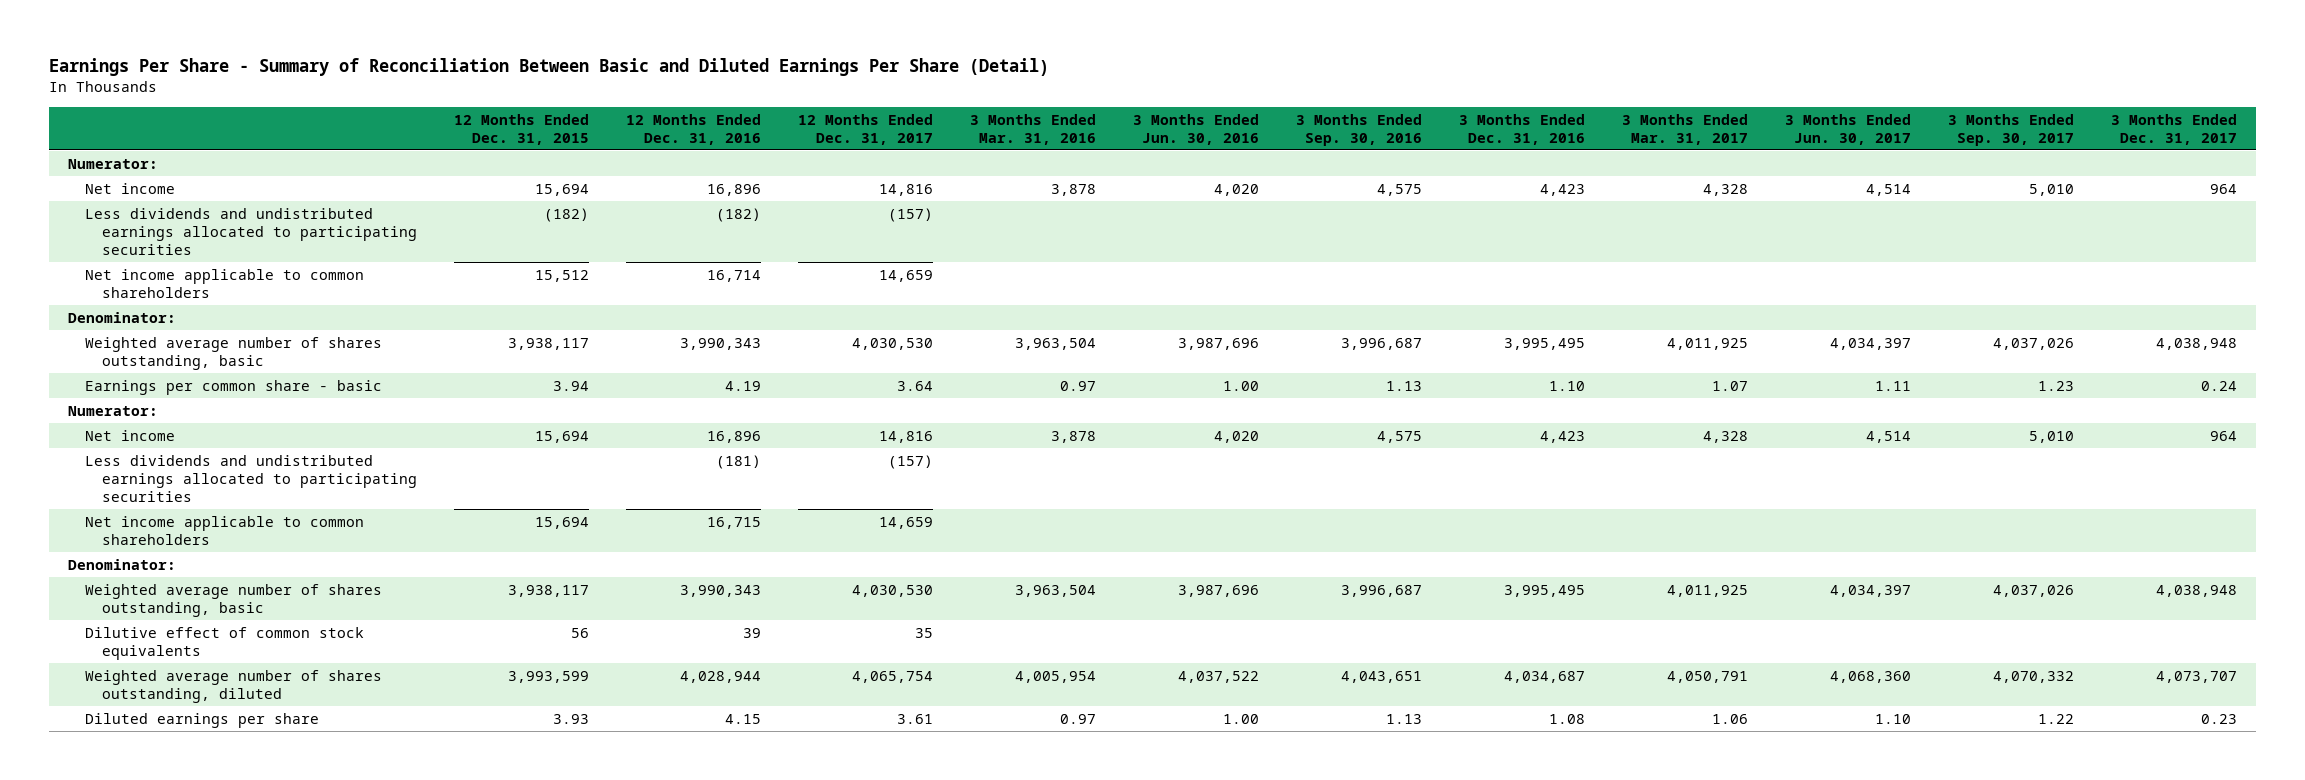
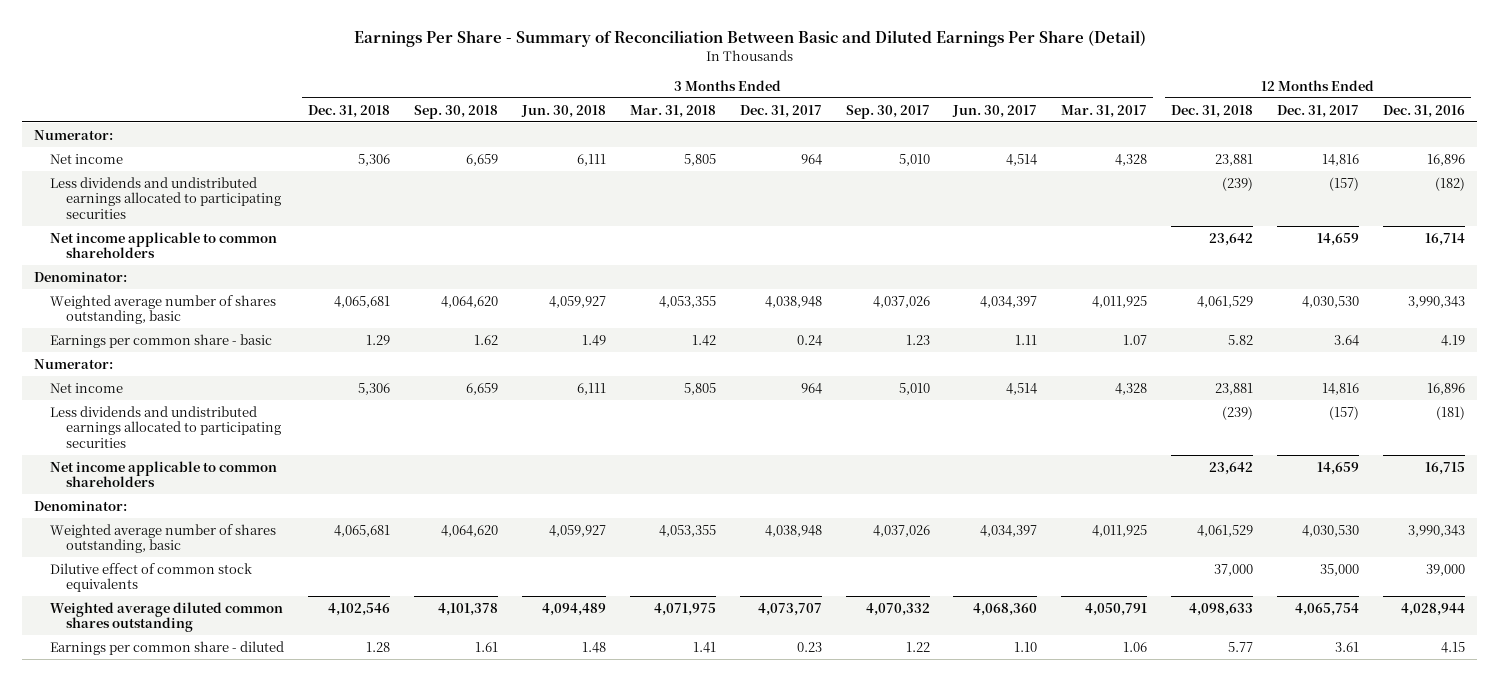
- | 12 Months Ended Dec. 31, 2015 | 12 Months Ended Dec. 31, 2016 | 12 Months Ended Dec. 31, 2017 | 3 Months Ended Mar. 31, 2016 | 3 Months Ended Jun. 30, 2016 | 3 Months Ended Sep. 30, 2016 | 3 Months Ended Dec. 31, 2016 | 3 Months Ended Mar. 31, 2017 | 3 Months Ended Jun. 30, 2017 | 3 Months Ended Sep. 30, 2017 | 3 Months Ended Dec. 31, 2017
+ | 3 Months Ended Dec. 31, 2018 | 3 Months Ended Sep. 30, 2018 | 3 Months Ended Jun. 30, 2018 | 3 Months Ended Mar. 31, 2018 | 3 Months Ended Dec. 31, 2017 | 3 Months Ended Sep. 30, 2017 | 3 Months Ended Jun. 30, 2017 | 3 Months Ended Mar. 31, 2017 | 12 Months Ended Dec. 31, 2018 | 12 Months Ended Dec. 31, 2017 | 12 Months Ended Dec. 31, 2016
- Dilutive effect of common stock equivalents | 56 | 39 | 35 | | | | | | | |
- Weighted average number of shares outstanding, diluted | 3,993,599 | 4,028,944 | 4,065,754 | 4,005,954 | 4,037,522 | 4,043,651 | 4,034,687 | 4,050,791 | 4,068,360 | 4,070,332 | 4,073,707
- Diluted earnings per share | 3.93 | 4.15 | 3.61 | 0.97 | 1.00 | 1.13 | 1.08 | 1.06 | 1.10 | 1.22 | 0.23
+ Dilutive effect of common stock equivalents | | | | | | | | | 37,000 | 35,000 | 39,000
+ Weighted average diluted common shares outstanding | 4,102,546 | 4,101,378 | 4,094,489 | 4,071,975 | 4,073,707 | 4,070,332 | 4,068,360 | 4,050,791 | 4,098,633 | 4,065,754 | 4,028,944
+ Earnings per common share - diluted | 1.28 | 1.61 | 1.48 | 1.41 | 0.23 | 1.22 | 1.10 | 1.06 | 5.77 | 3.61 | 4.15

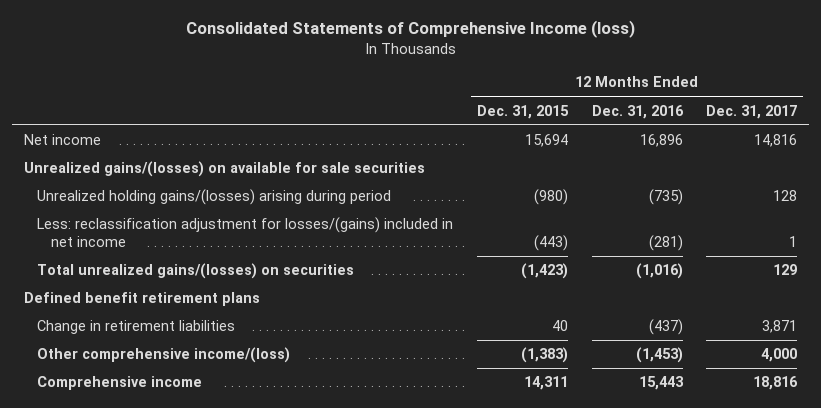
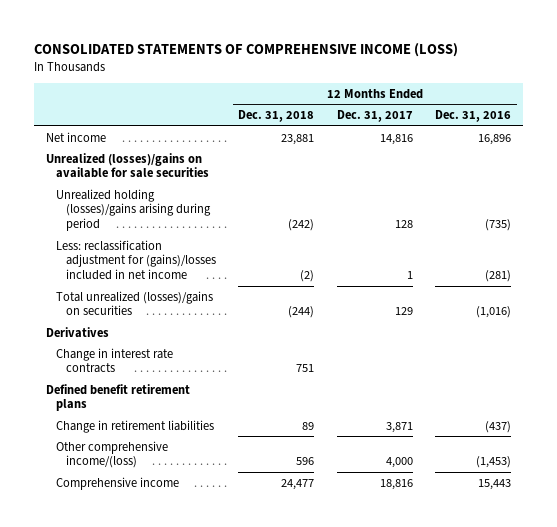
- Consolidated Statements of Comprehensive Income (loss)
+ CONSOLIDATED STATEMENTS OF COMPREHENSIVE INCOME (LOSS)
- | 12 Months Ended Dec. 31, 2015 | 12 Months Ended Dec. 31, 2016 | 12 Months Ended Dec. 31, 2017
+ | 12 Months Ended Dec. 31, 2018 | 12 Months Ended Dec. 31, 2017 | 12 Months Ended Dec. 31, 2016
- Unrealized gains/(losses) on available for sale securities
- Unrealized holding gains/(losses) arising during period | (980) | (735) | 128
- Less: reclassification adjustment for losses/(gains) included in net income | (443) | (281) | 1
- Total unrealized gains/(losses) on securities | (1,423) | (1,016) | 129
+ Unrealized (losses)/gains on available for sale securities
+ Unrealized holding (losses)/gains arising during period | (242) | 128 | (735)
+ Less: reclassification adjustment for (gains)/losses included in net income | (2) | 1 | (281)
+ Total unrealized (losses)/gains on securities | (244) | 129 | (1,016)
+ Derivatives
+ Change in interest rate contracts | 751 | |

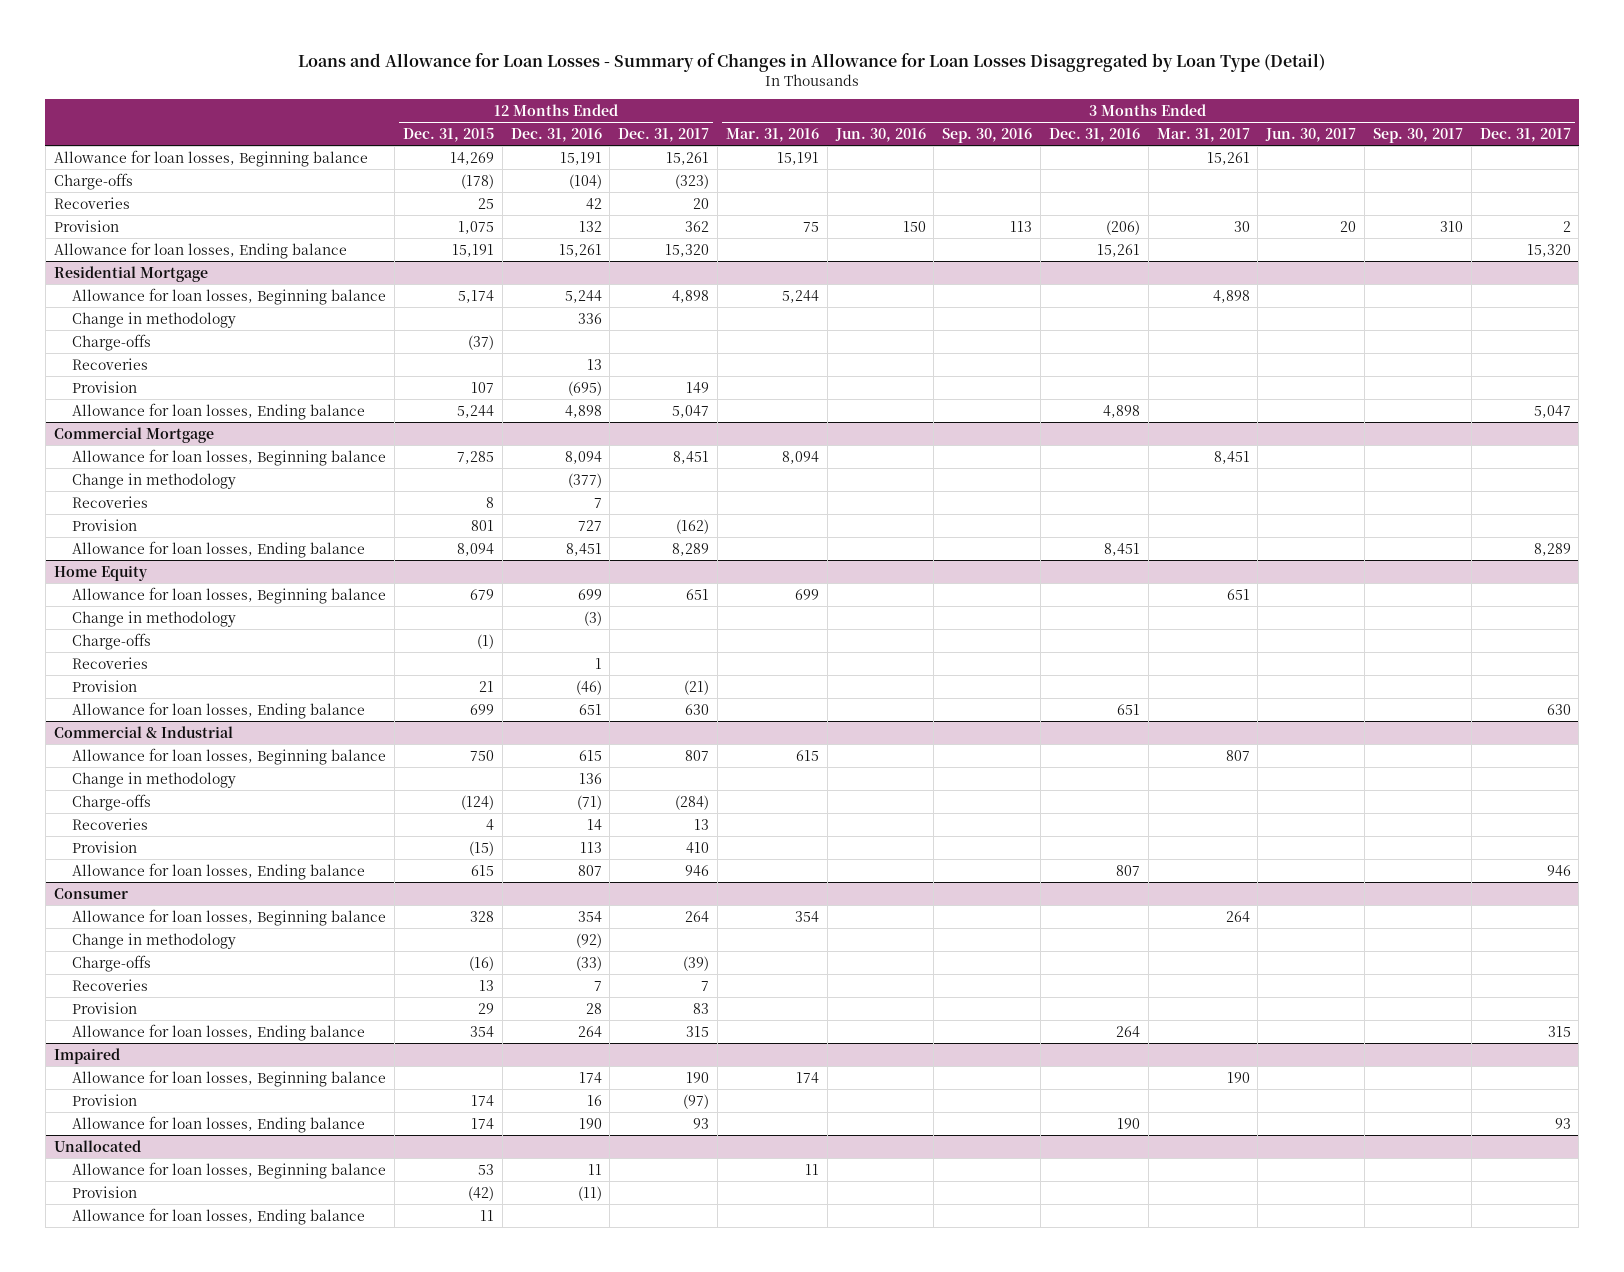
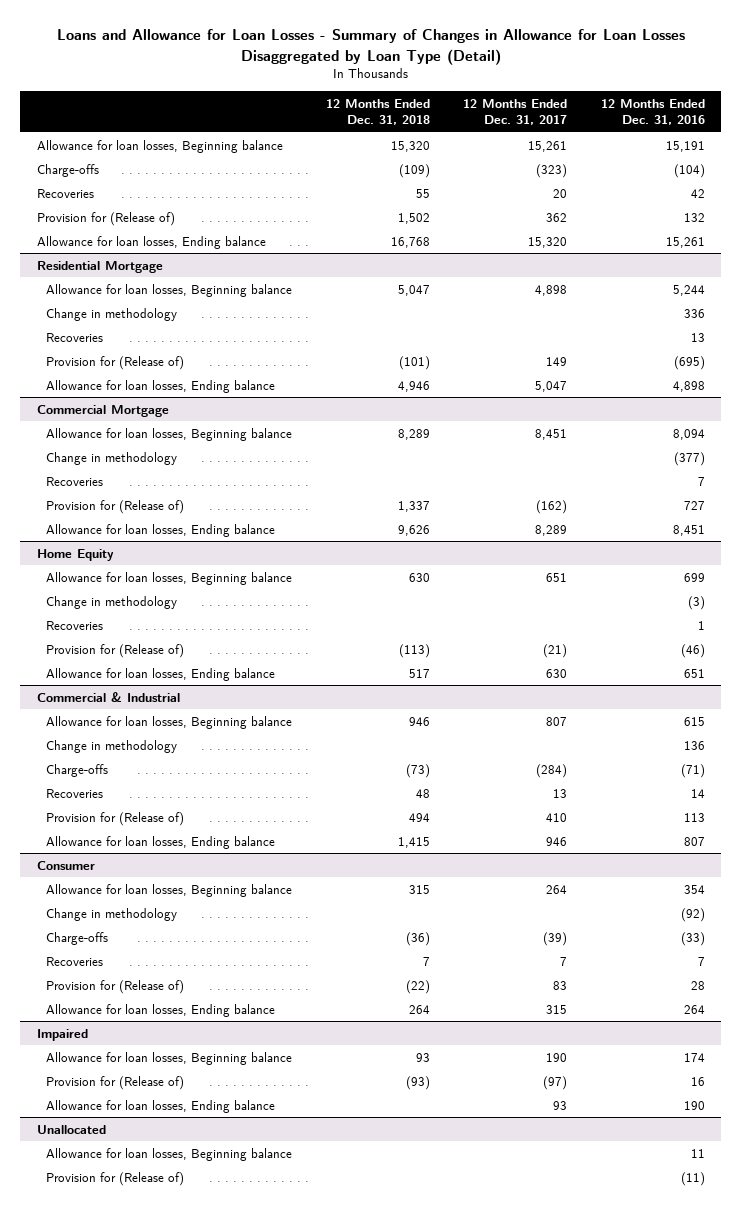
- | 12 Months Ended Dec. 31, 2015 | 12 Months Ended Dec. 31, 2016 | 12 Months Ended Dec. 31, 2017 | 3 Months Ended Mar. 31, 2016 | 3 Months Ended Jun. 30, 2016 | 3 Months Ended Sep. 30, 2016 | 3 Months Ended Dec. 31, 2016 | 3 Months Ended Mar. 31, 2017 | 3 Months Ended Jun. 30, 2017 | 3 Months Ended Sep. 30, 2017 | 3 Months Ended Dec. 31, 2017
+ | 12 Months Ended Dec. 31, 2018 | 12 Months Ended Dec. 31, 2017 | 12 Months Ended Dec. 31, 2016
- Provision | 1,075 | 132 | 362 | 75 | 150 | 113 | (206) | 30 | 20 | 310 | 2
+ Provision for (Release of) | 1,502 | 362 | 132
@ Residential Mortgage
- Charge-offs | (37) | | | | | | | | | |
- Provision | 107 | (695) | 149 | | | | | | | |
+ Provision for (Release of) | (101) | 149 | (695)
@ Commercial Mortgage
- Provision | 801 | 727 | (162) | | | | | | | |
+ Provision for (Release of) | 1,337 | (162) | 727
@ Home Equity
- Charge-offs | (1) | | | | | | | | | |
- Provision | 21 | (46) | (21) | | | | | | | |
+ Provision for (Release of) | (113) | (21) | (46)
@ Commercial & Industrial
- Provision | (15) | 113 | 410 | | | | | | | |
+ Provision for (Release of) | 494 | 410 | 113
@ Consumer
- Provision | 29 | 28 | 83 | | | | | | | |
+ Provision for (Release of) | (22) | 83 | 28
@ Impaired
- Provision | 174 | 16 | (97) | | | | | | | |
+ Provision for (Release of) | (93) | (97) | 16
@ Unallocated
- Provision | (42) | (11) | | | | | | | | |
- Allowance for loan losses, Ending balance | 11 | | | | | | | | | |
+ Provision for (Release of) | | | (11)

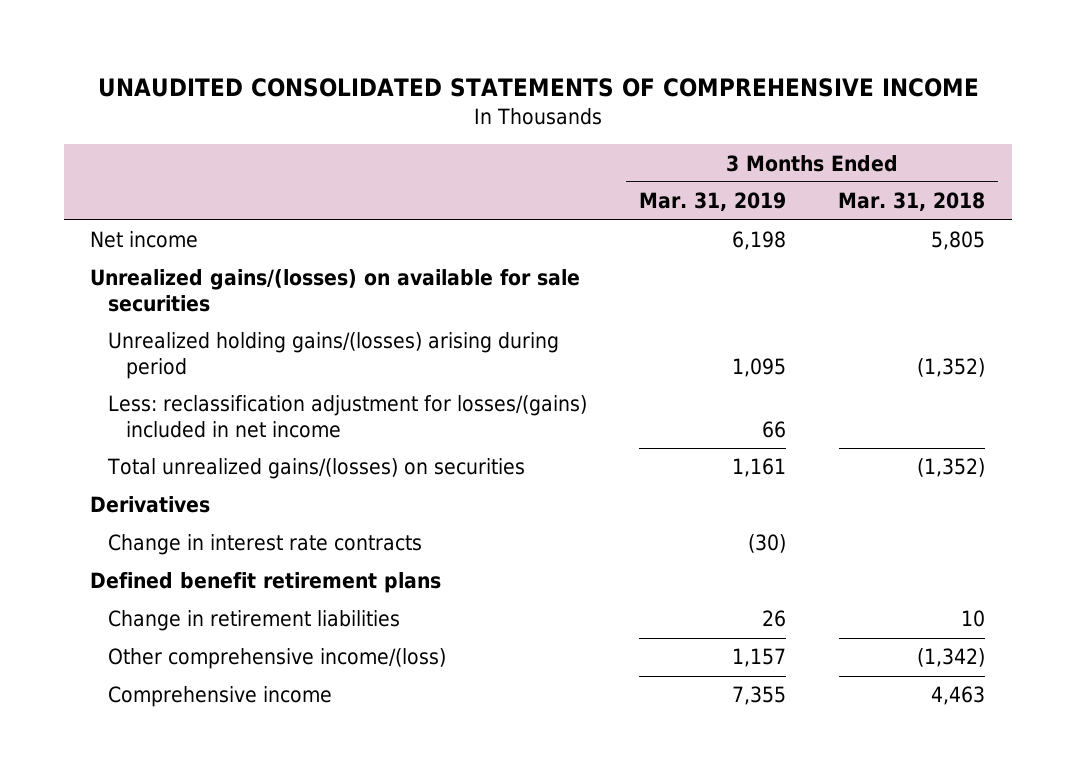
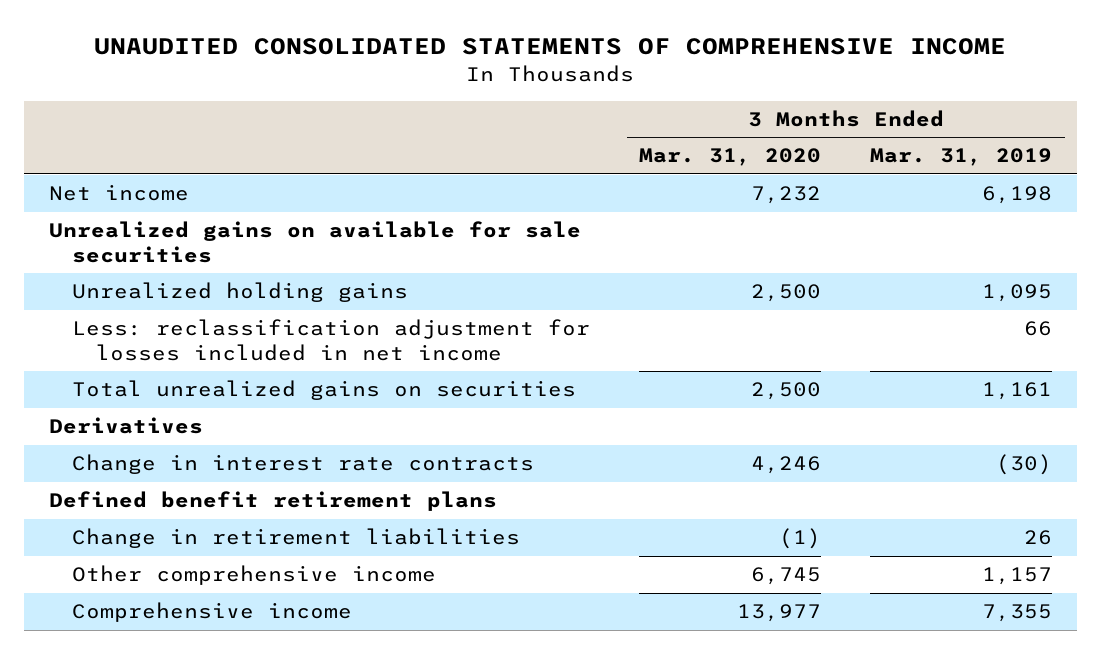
- | 3 Months Ended Mar. 31, 2019 | 3 Months Ended Mar. 31, 2018
+ | 3 Months Ended Mar. 31, 2020 | 3 Months Ended Mar. 31, 2019
- Unrealized gains/(losses) on available for sale securities
- Unrealized holding gains/(losses) arising during period | 1,095 | (1,352)
- Less: reclassification adjustment for losses/(gains) included in net income | 66 |
- Total unrealized gains/(losses) on securities | 1,161 | (1,352)
+ Unrealized gains on available for sale securities
+ Unrealized holding gains | 2,500 | 1,095
+ Less: reclassification adjustment for losses included in net income | | 66
+ Total unrealized gains on securities | 2,500 | 1,161
- Other comprehensive income/(loss) | 1,157 | (1,342)
+ Other comprehensive income | 6,745 | 1,157

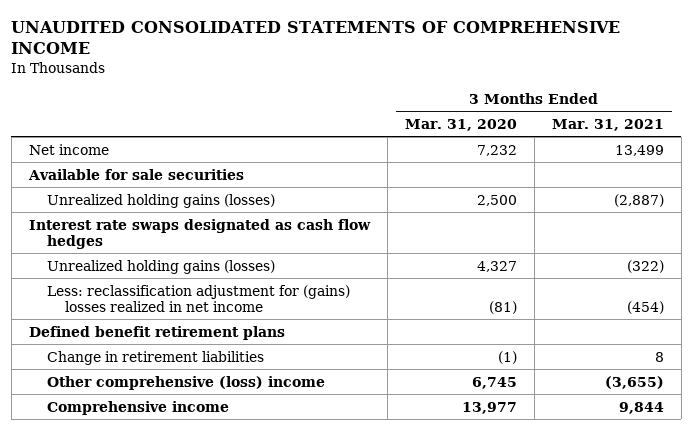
- | 3 Months Ended Mar. 31, 2020 | 3 Months Ended Mar. 31, 2019
+ | 3 Months Ended Mar. 31, 2020 | 3 Months Ended Mar. 31, 2021
- Unrealized gains on available for sale securities
- Unrealized holding gains | 2,500 | 1,095
- Less: reclassification adjustment for losses included in net income | | 66
- Total unrealized gains on securities | 2,500 | 1,161
- Derivatives
- Change in interest rate contracts | 4,246 | (30)
+ Available for sale securities
+ Unrealized holding gains (losses) | 2,500 | (2,887)
+ Interest rate swaps designated as cash flow hedges
+ Unrealized holding gains (losses) | 4,327 | (322)
+ Less: reclassification adjustment for (gains) losses realized in net income | (81) | (454)
- Other comprehensive income | 6,745 | 1,157
+ Other comprehensive (loss) income | 6,745 | (3,655)

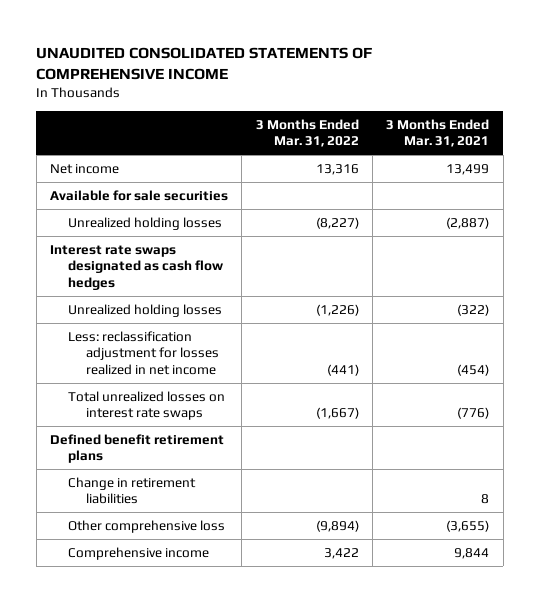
- | 3 Months Ended Mar. 31, 2020 | 3 Months Ended Mar. 31, 2021
+ | 3 Months Ended Mar. 31, 2022 | 3 Months Ended Mar. 31, 2021
- Unrealized holding gains (losses) | 2,500 | (2,887)
+ Unrealized holding losses | (8,227) | (2,887)
- Unrealized holding gains (losses) | 4,327 | (322)
- Less: reclassification adjustment for (gains) losses realized in net income | (81) | (454)
+ Unrealized holding losses | (1,226) | (322)
+ Less: reclassification adjustment for losses realized in net income | (441) | (454)
+ Total unrealized losses on interest rate swaps | (1,667) | (776)
- Other comprehensive (loss) income | 6,745 | (3,655)
+ Other comprehensive loss | (9,894) | (3,655)

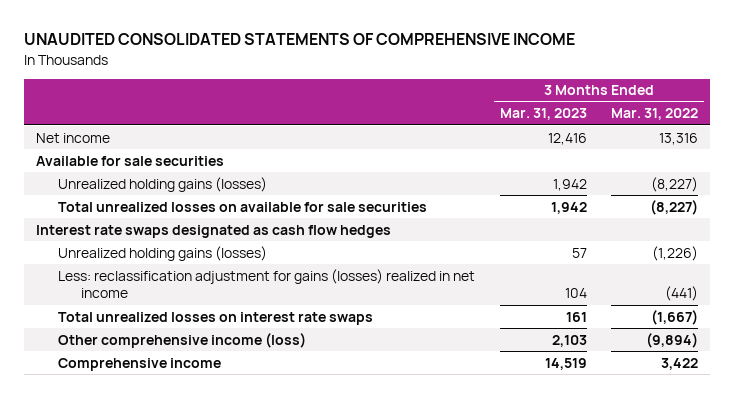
- | 3 Months Ended Mar. 31, 2022 | 3 Months Ended Mar. 31, 2021
+ | 3 Months Ended Mar. 31, 2023 | 3 Months Ended Mar. 31, 2022
- Unrealized holding losses | (8,227) | (2,887)
+ Unrealized holding gains (losses) | 1,942 | (8,227)
+ Total unrealized losses on available for sale securities | 1,942 | (8,227)
- Unrealized holding losses | (1,226) | (322)
- Less: reclassification adjustment for losses realized in net income | (441) | (454)
+ Unrealized holding gains (losses) | 57 | (1,226)
+ Less: reclassification adjustment for gains (losses) realized in net income | 104 | (441)
- Defined benefit retirement plans
- Change in retirement liabilities | | 8
- Other comprehensive loss | (9,894) | (3,655)
+ Other comprehensive income (loss) | 2,103 | (9,894)

